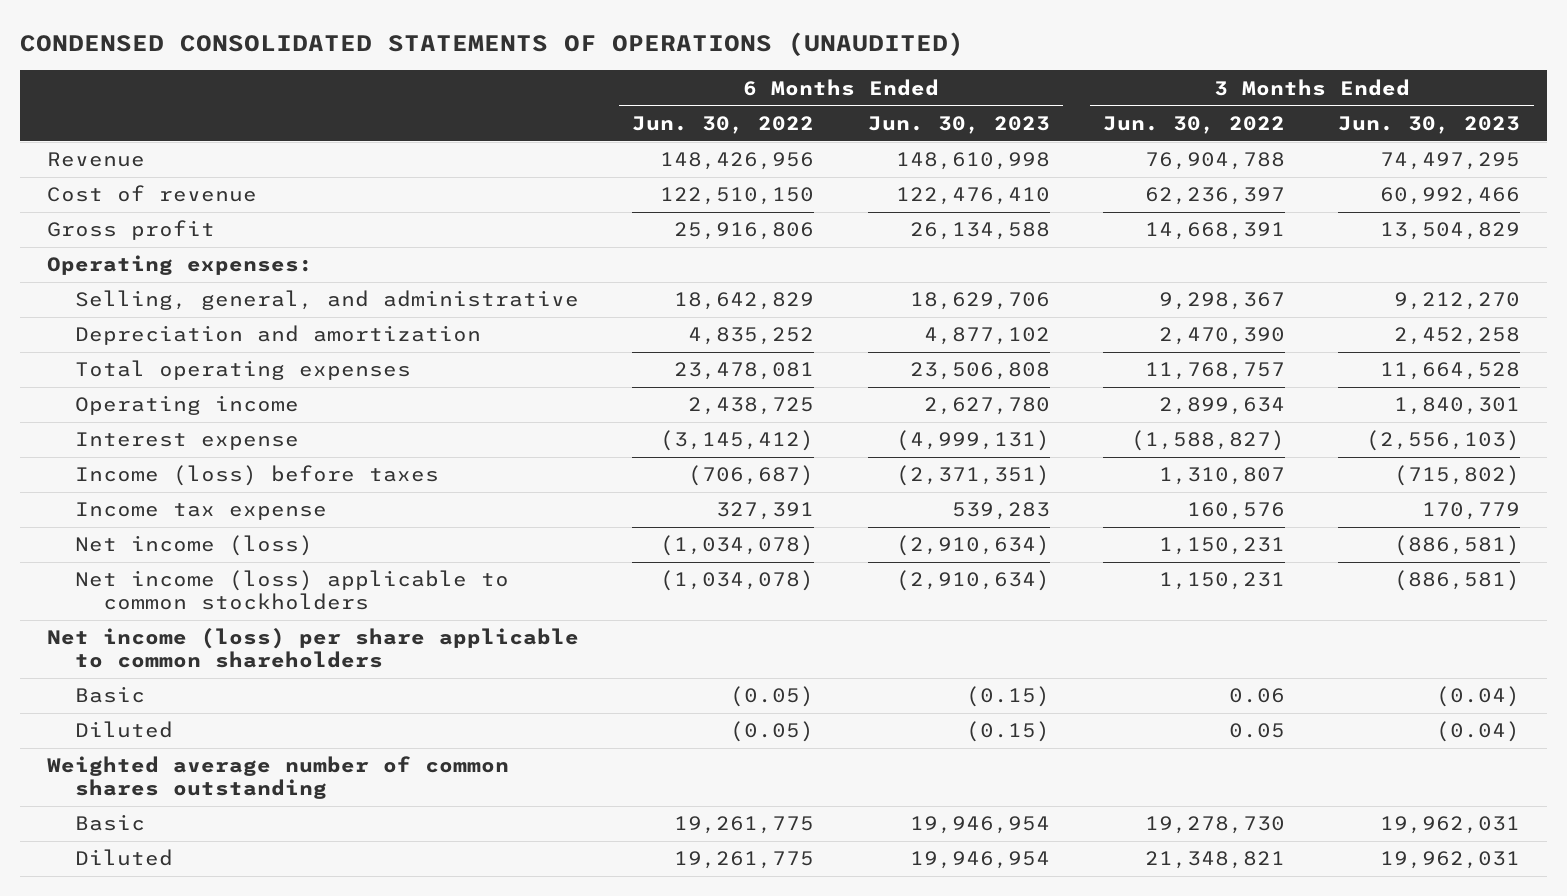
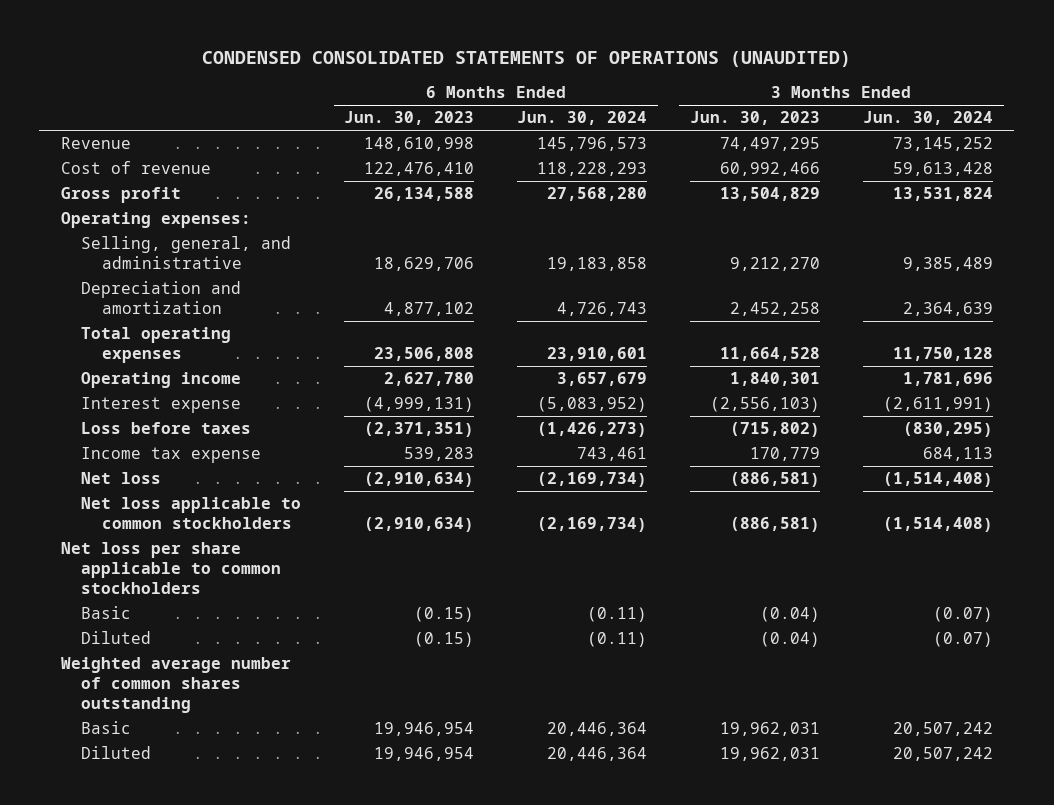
- | 6 Months Ended Jun. 30, 2022 | 6 Months Ended Jun. 30, 2023 | 3 Months Ended Jun. 30, 2022 | 3 Months Ended Jun. 30, 2023
+ | 6 Months Ended Jun. 30, 2023 | 6 Months Ended Jun. 30, 2024 | 3 Months Ended Jun. 30, 2023 | 3 Months Ended Jun. 30, 2024
- Income (loss) before taxes | (706,687) | (2,371,351) | 1,310,807 | (715,802)
+ Loss before taxes | (2,371,351) | (1,426,273) | (715,802) | (830,295)
- Net income (loss) | (1,034,078) | (2,910,634) | 1,150,231 | (886,581)
- Net income (loss) applicable to common stockholders | (1,034,078) | (2,910,634) | 1,150,231 | (886,581)
- Net income (loss) per share applicable to common shareholders
+ Net loss | (2,910,634) | (2,169,734) | (886,581) | (1,514,408)
+ Net loss applicable to common stockholders | (2,910,634) | (2,169,734) | (886,581) | (1,514,408)
+ Net loss per share applicable to common stockholders

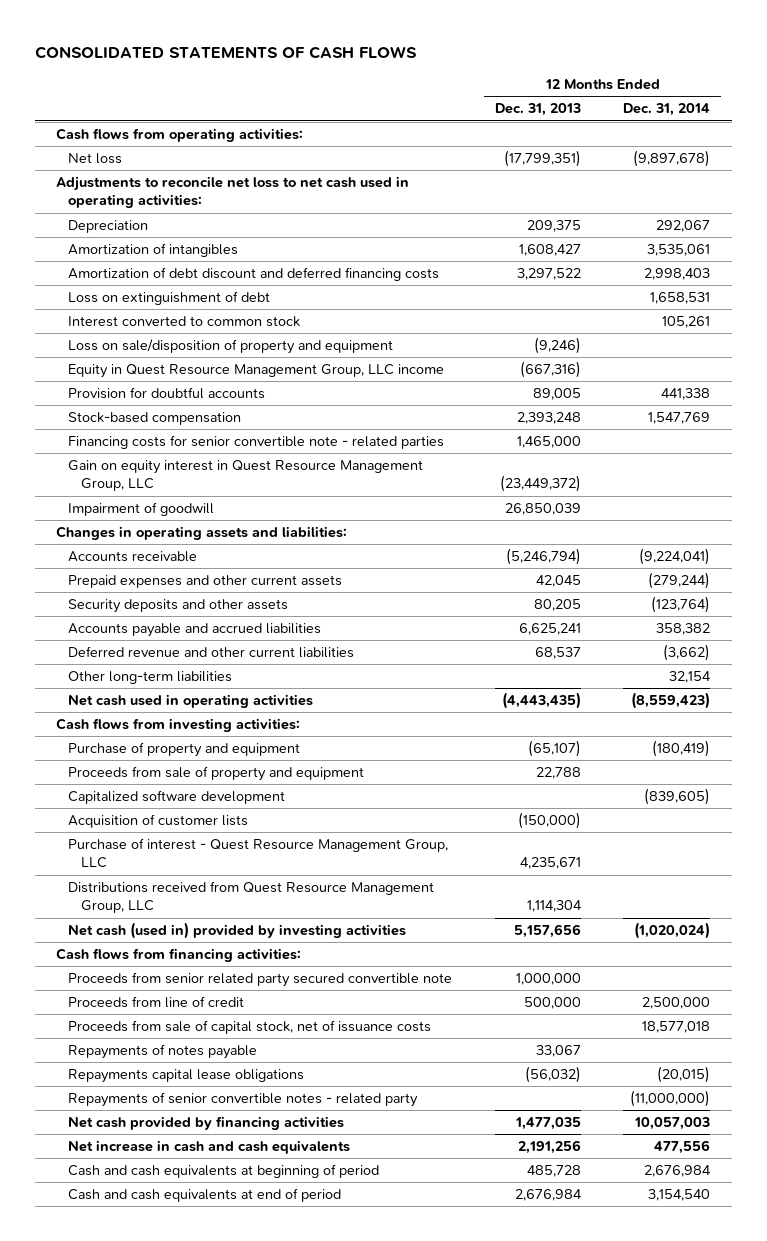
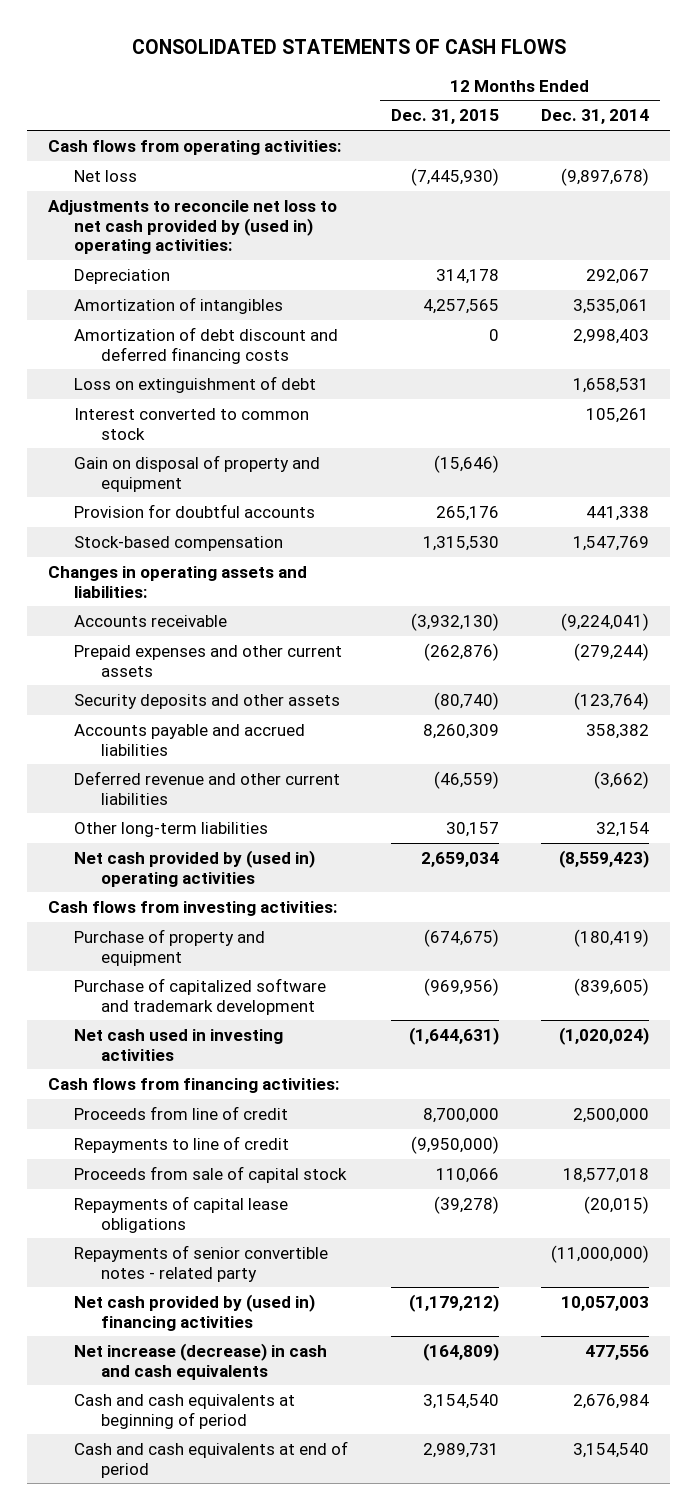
- | 12 Months Ended Dec. 31, 2013 | 12 Months Ended Dec. 31, 2014
+ | 12 Months Ended Dec. 31, 2015 | 12 Months Ended Dec. 31, 2014
- Adjustments to reconcile net loss to net cash used in operating activities:
+ Adjustments to reconcile net loss to net cash provided by (used in) operating activities:
- Loss on sale/disposition of property and equipment | (9,246) |
- Equity in Quest Resource Management Group, LLC income | (667,316) |
+ Gain on disposal of property and equipment | (15,646) |
- Financing costs for senior convertible note - related parties | 1,465,000 |
- Gain on equity interest in Quest Resource Management Group, LLC | (23,449,372) |
- Impairment of goodwill | 26,850,039 |
- Net cash used in operating activities | (4,443,435) | (8,559,423)
+ Net cash provided by (used in) operating activities | 2,659,034 | (8,559,423)
- Proceeds from sale of property and equipment | 22,788 |
- Capitalized software development | | (839,605)
- Acquisition of customer lists | (150,000) |
- Purchase of interest - Quest Resource Management Group, LLC | 4,235,671 |
- Distributions received from Quest Resource Management Group, LLC | 1,114,304 |
- Net cash (used in) provided by investing activities | 5,157,656 | (1,020,024)
+ Purchase of capitalized software and trademark development | (969,956) | (839,605)
+ Net cash used in investing activities | (1,644,631) | (1,020,024)
- Proceeds from senior related party secured convertible note | 1,000,000 |
- Proceeds from sale of capital stock, net of issuance costs | | 18,577,018
- Repayments of notes payable | 33,067 |
- Repayments capital lease obligations | (56,032) | (20,015)
+ Repayments to line of credit | (9,950,000) |
+ Proceeds from sale of capital stock | 110,066 | 18,577,018
+ Repayments of capital lease obligations | (39,278) | (20,015)
- Net cash provided by financing activities | 1,477,035 | 10,057,003
- Net increase in cash and cash equivalents | 2,191,256 | 477,556
+ Net cash provided by (used in) financing activities | (1,179,212) | 10,057,003
+ Net increase (decrease) in cash and cash equivalents | (164,809) | 477,556

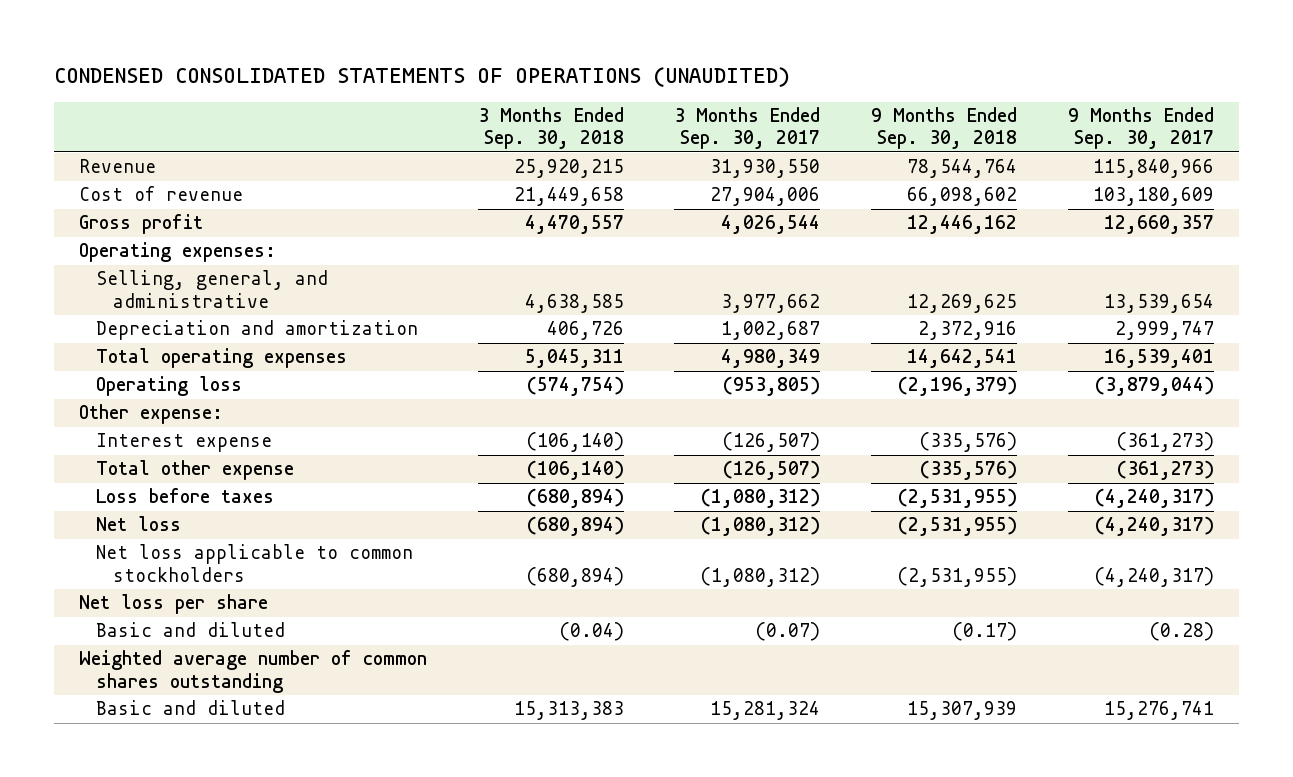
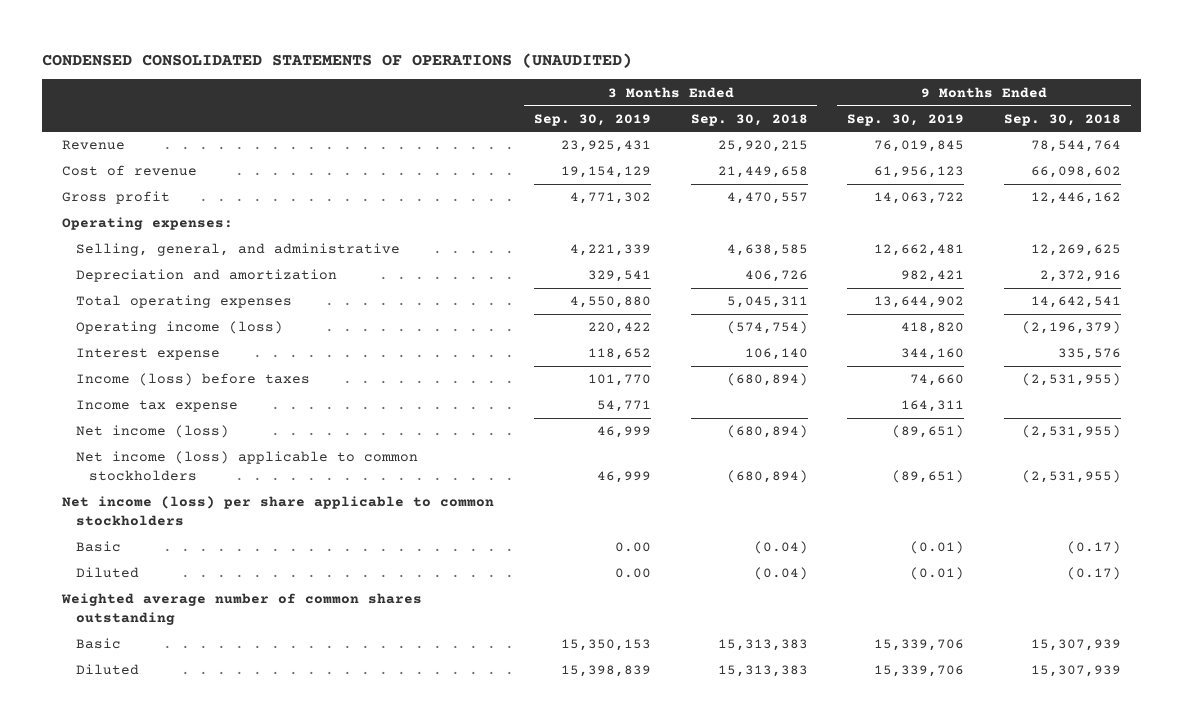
- | 3 Months Ended Sep. 30, 2018 | 3 Months Ended Sep. 30, 2017 | 9 Months Ended Sep. 30, 2018 | 9 Months Ended Sep. 30, 2017
+ | 3 Months Ended Sep. 30, 2019 | 3 Months Ended Sep. 30, 2018 | 9 Months Ended Sep. 30, 2019 | 9 Months Ended Sep. 30, 2018
- Operating loss | (574,754) | (953,805) | (2,196,379) | (3,879,044)
- Other expense:
- Interest expense | (106,140) | (126,507) | (335,576) | (361,273)
- Total other expense | (106,140) | (126,507) | (335,576) | (361,273)
- Loss before taxes | (680,894) | (1,080,312) | (2,531,955) | (4,240,317)
- Net loss | (680,894) | (1,080,312) | (2,531,955) | (4,240,317)
- Net loss applicable to common stockholders | (680,894) | (1,080,312) | (2,531,955) | (4,240,317)
- Net loss per share
- Basic and diluted | (0.04) | (0.07) | (0.17) | (0.28)
+ Operating income (loss) | 220,422 | (574,754) | 418,820 | (2,196,379)
+ Interest expense | 118,652 | 106,140 | 344,160 | 335,576
+ Income (loss) before taxes | 101,770 | (680,894) | 74,660 | (2,531,955)
+ Income tax expense | 54,771 | | 164,311 |
+ Net income (loss) | 46,999 | (680,894) | (89,651) | (2,531,955)
+ Net income (loss) applicable to common stockholders | 46,999 | (680,894) | (89,651) | (2,531,955)
+ Net income (loss) per share applicable to common stockholders
+ Basic | 0.00 | (0.04) | (0.01) | (0.17)
+ Diluted | 0.00 | (0.04) | (0.01) | (0.17)
- Basic and diluted | 15,313,383 | 15,281,324 | 15,307,939 | 15,276,741
+ Basic | 15,350,153 | 15,313,383 | 15,339,706 | 15,307,939
+ Diluted | 15,398,839 | 15,313,383 | 15,339,706 | 15,307,939

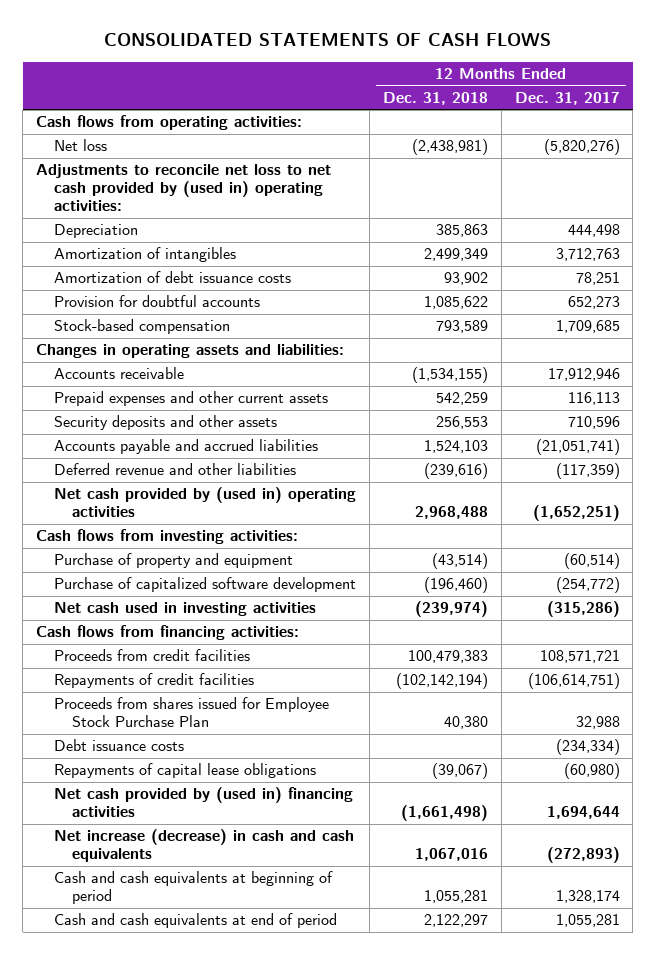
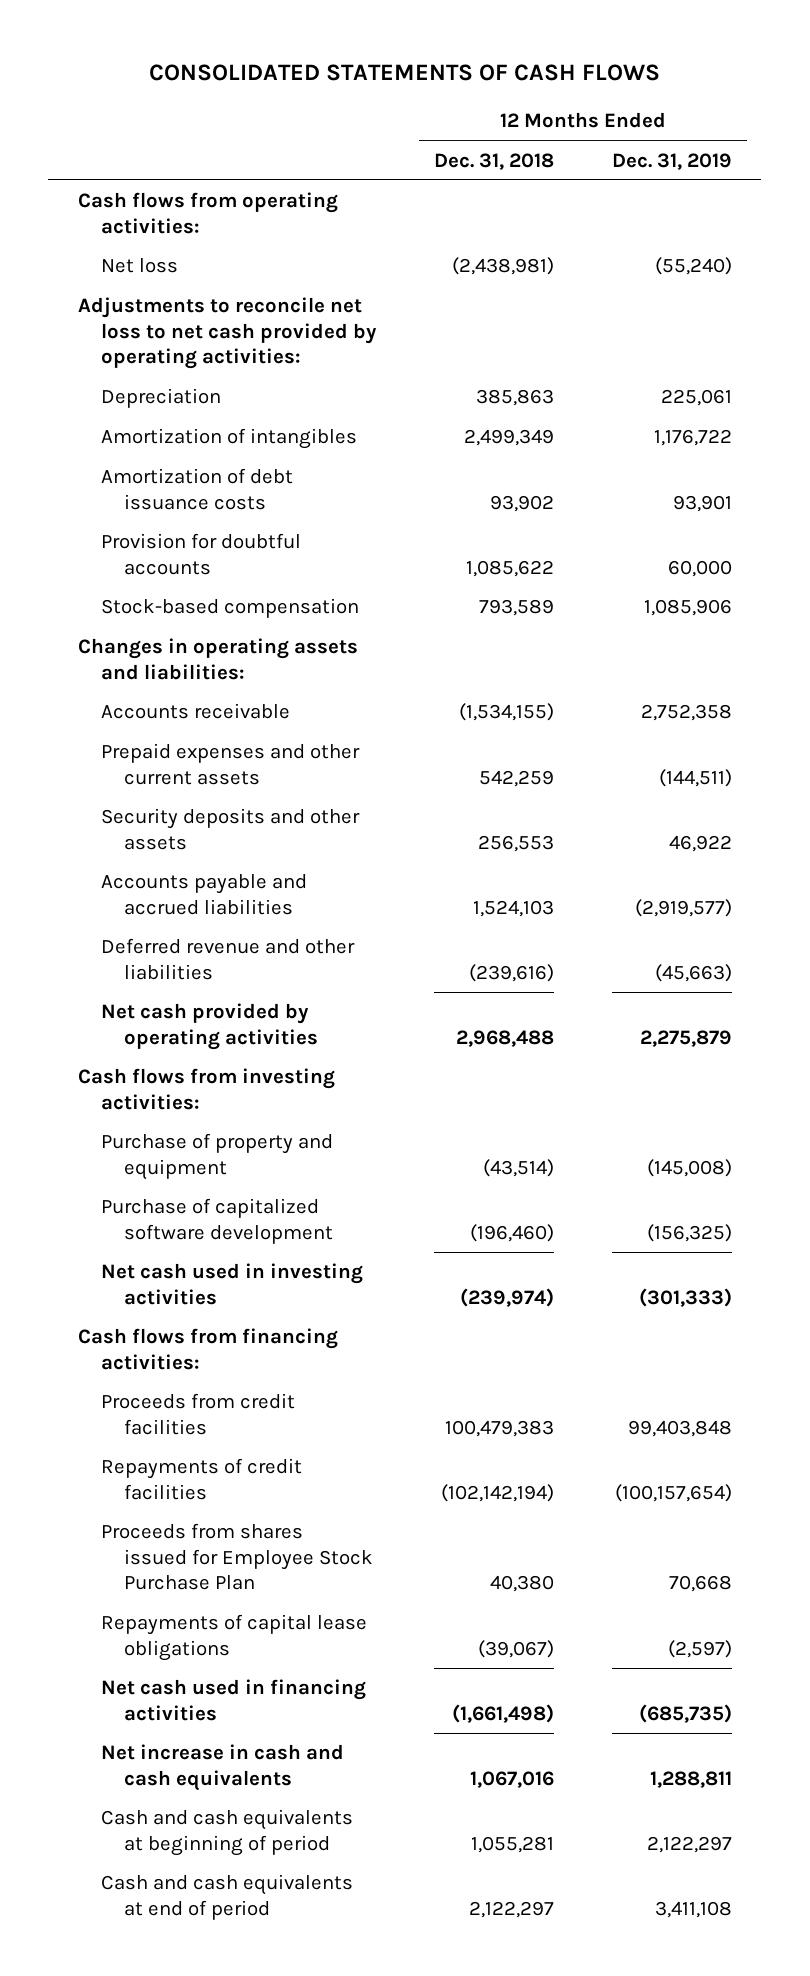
- | 12 Months Ended Dec. 31, 2018 | 12 Months Ended Dec. 31, 2017
+ | 12 Months Ended Dec. 31, 2018 | 12 Months Ended Dec. 31, 2019
- Adjustments to reconcile net loss to net cash provided by (used in) operating activities:
+ Adjustments to reconcile net loss to net cash provided by operating activities:
- Net cash provided by (used in) operating activities | 2,968,488 | (1,652,251)
+ Net cash provided by operating activities | 2,968,488 | 2,275,879
- Debt issuance costs | | (234,334)
- Net cash provided by (used in) financing activities | (1,661,498) | 1,694,644
- Net increase (decrease) in cash and cash equivalents | 1,067,016 | (272,893)
+ Net cash used in financing activities | (1,661,498) | (685,735)
+ Net increase in cash and cash equivalents | 1,067,016 | 1,288,811

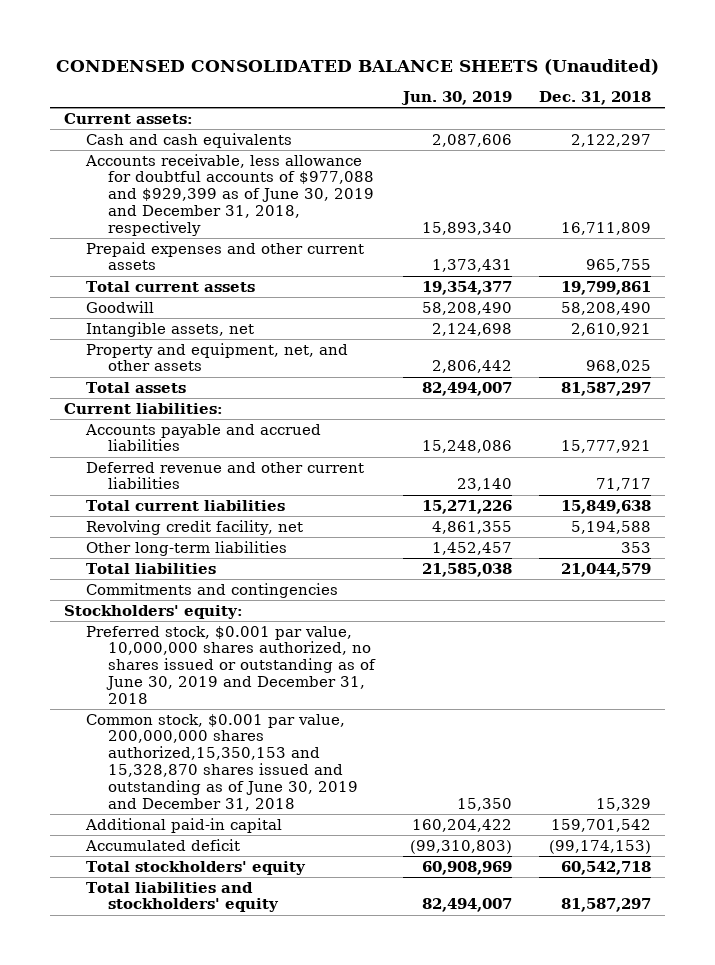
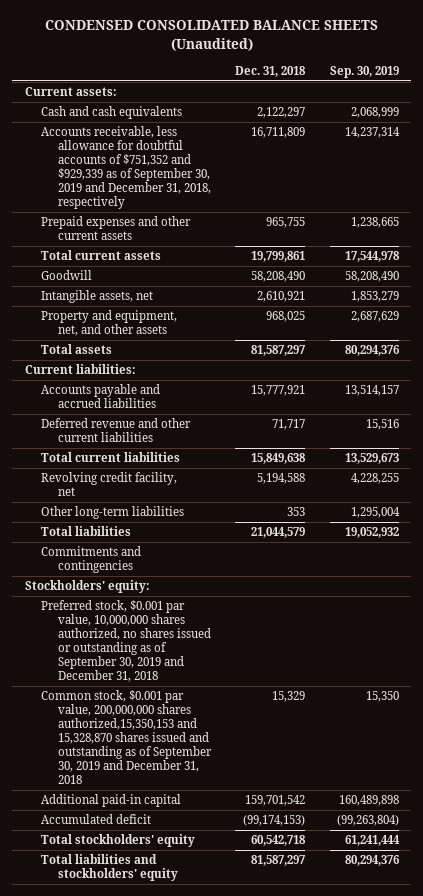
- | Jun. 30, 2019 | Dec. 31, 2018
+ | Dec. 31, 2018 | Sep. 30, 2019
- Accounts receivable, less allowance for doubtful accounts of $977,088 and $929,399 as of June 30, 2019 and December 31, 2018, respectively | 15,893,340 | 16,711,809
+ Accounts receivable, less allowance for doubtful accounts of $751,352 and $929,339 as of September 30, 2019 and December 31, 2018, respectively | 16,711,809 | 14,237,314
- Preferred stock, $0.001 par value, 10,000,000 shares authorized, no shares issued or outstanding as of June 30, 2019 and December 31, 2018
- Common stock, $0.001 par value, 200,000,000 shares authorized,15,350,153 and 15,328,870 shares issued and outstanding as of June 30, 2019 and December 31, 2018 | 15,350 | 15,329
+ Preferred stock, $0.001 par value, 10,000,000 shares authorized, no shares issued or outstanding as of September 30, 2019 and December 31, 2018
+ Common stock, $0.001 par value, 200,000,000 shares authorized,15,350,153 and 15,328,870 shares issued and outstanding as of September 30, 2019 and December 31, 2018 | 15,329 | 15,350

